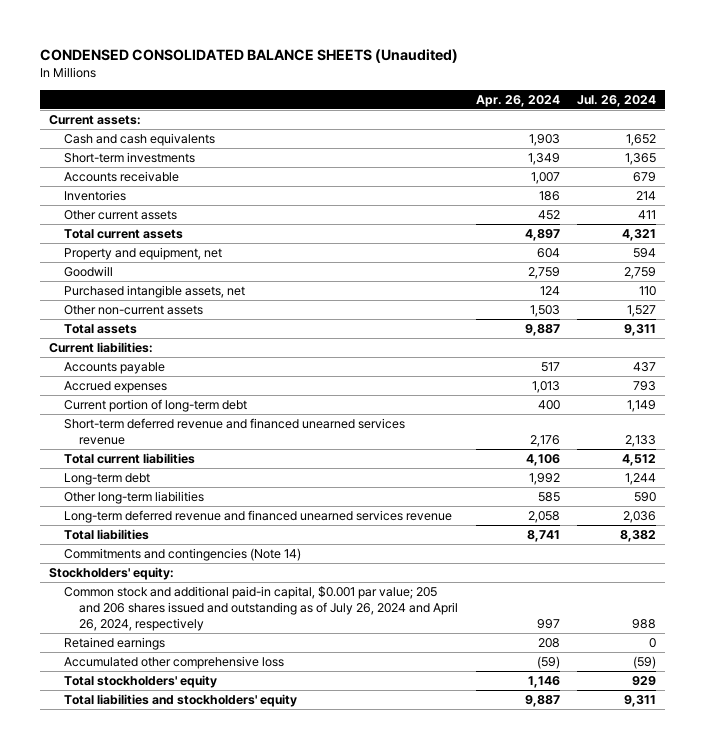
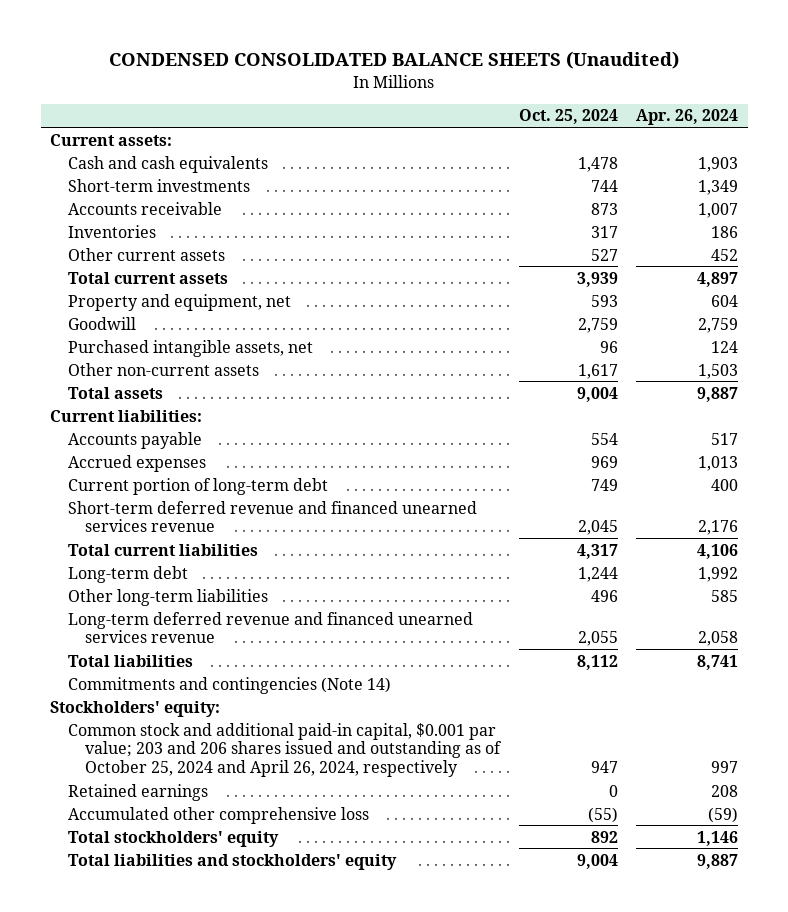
- | Apr. 26, 2024 | Jul. 26, 2024
+ | Oct. 25, 2024 | Apr. 26, 2024
- Common stock and additional paid-in capital, $0.001 par value; 205 and 206 shares issued and outstanding as of July 26, 2024 and April 26, 2024, respectively | 997 | 988
+ Common stock and additional paid-in capital, $0.001 par value; 203 and 206 shares issued and outstanding as of October 25, 2024 and April 26, 2024, respectively | 947 | 997

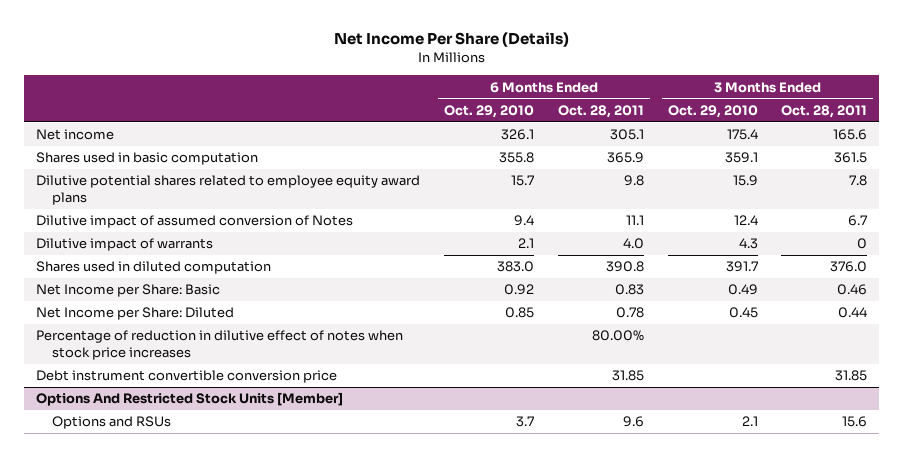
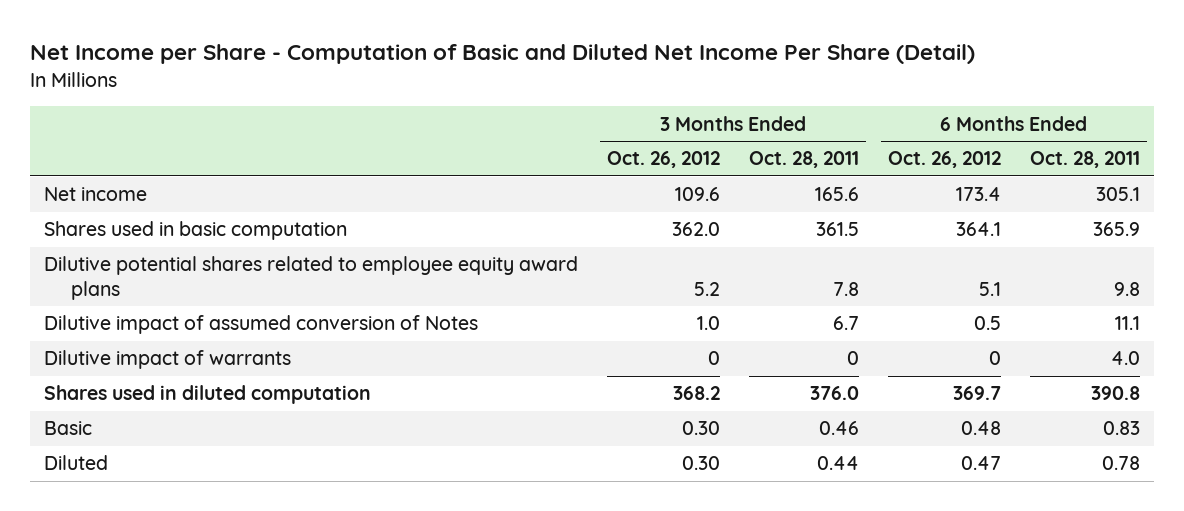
- Net Income Per Share (Details)
+ Net Income per Share - Computation of Basic and Diluted Net Income Per Share (Detail)
- | 6 Months Ended Oct. 29, 2010 | 6 Months Ended Oct. 28, 2011 | 3 Months Ended Oct. 29, 2010 | 3 Months Ended Oct. 28, 2011
+ | 3 Months Ended Oct. 26, 2012 | 3 Months Ended Oct. 28, 2011 | 6 Months Ended Oct. 26, 2012 | 6 Months Ended Oct. 28, 2011
- Net Income per Share: Basic | 0.92 | 0.83 | 0.49 | 0.46
- Net Income per Share: Diluted | 0.85 | 0.78 | 0.45 | 0.44
- Percentage of reduction in dilutive effect of notes when stock price increases | | 80.00% | |
- Debt instrument convertible conversion price | | 31.85 | | 31.85
- Options And Restricted Stock Units [Member]
- Options and RSUs | 3.7 | 9.6 | 2.1 | 15.6
+ Basic | 0.30 | 0.46 | 0.48 | 0.83
+ Diluted | 0.30 | 0.44 | 0.47 | 0.78

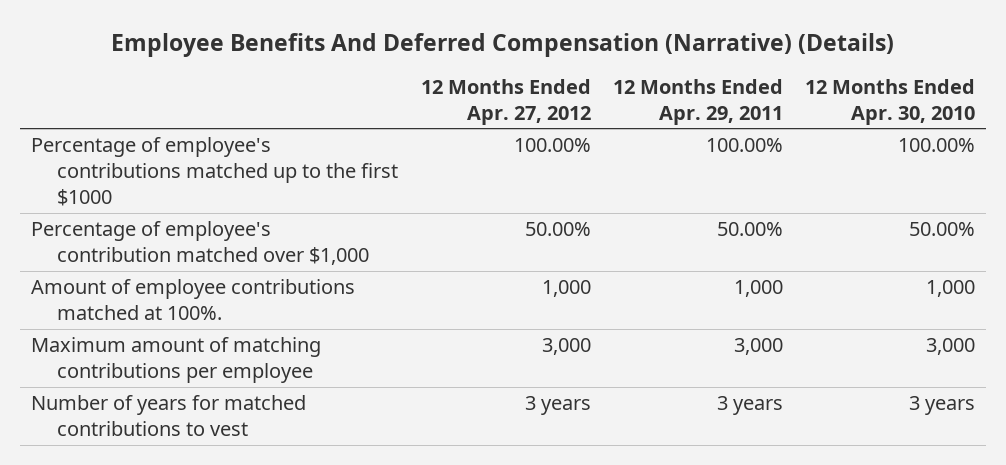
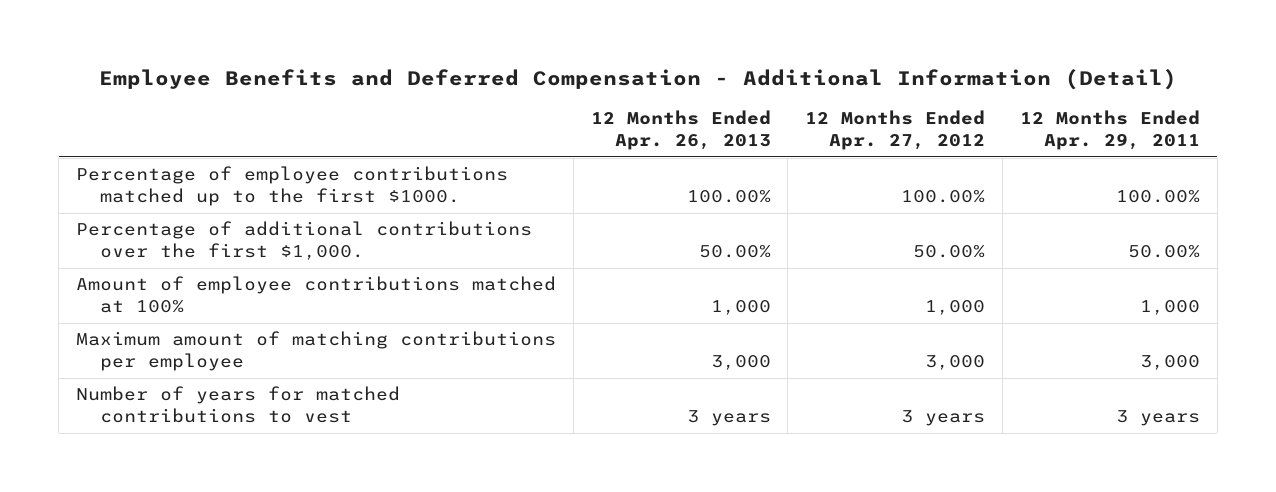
- Employee Benefits And Deferred Compensation (Narrative) (Details)
+ Employee Benefits and Deferred Compensation - Additional Information (Detail)
- | 12 Months Ended Apr. 27, 2012 | 12 Months Ended Apr. 29, 2011 | 12 Months Ended Apr. 30, 2010
+ | 12 Months Ended Apr. 26, 2013 | 12 Months Ended Apr. 27, 2012 | 12 Months Ended Apr. 29, 2011
- Percentage of employee's contributions matched up to the first $1000 | 100.00% | 100.00% | 100.00%
- Percentage of employee's contribution matched over $1,000 | 50.00% | 50.00% | 50.00%
- Amount of employee contributions matched at 100%. | 1,000 | 1,000 | 1,000
+ Percentage of employee contributions matched up to the first $1000. | 100.00% | 100.00% | 100.00%
+ Percentage of additional contributions over the first $1,000. | 50.00% | 50.00% | 50.00%
+ Amount of employee contributions matched at 100% | 1,000 | 1,000 | 1,000

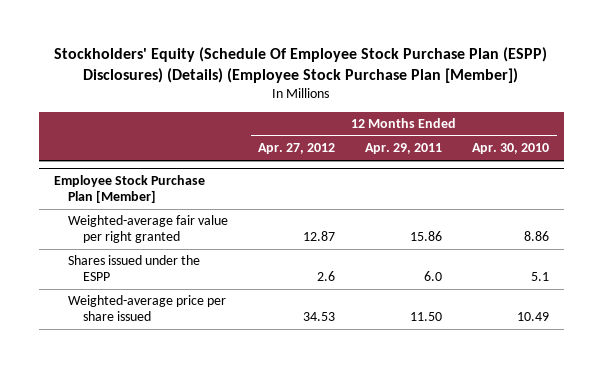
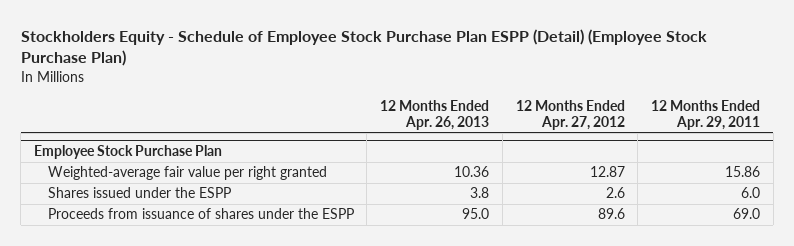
- Stockholders' Equity (Schedule Of Employee Stock Purchase Plan (ESPP) Disclosures) (Details) (Employee Stock Purchase Plan [Member])
+ Stockholders Equity - Schedule of Employee Stock Purchase Plan ESPP (Detail) (Employee Stock Purchase Plan)
- | 12 Months Ended Apr. 27, 2012 | 12 Months Ended Apr. 29, 2011 | 12 Months Ended Apr. 30, 2010
+ | 12 Months Ended Apr. 26, 2013 | 12 Months Ended Apr. 27, 2012 | 12 Months Ended Apr. 29, 2011
- Employee Stock Purchase Plan [Member]
+ Employee Stock Purchase Plan
- Weighted-average price per share issued | 34.53 | 11.50 | 10.49
+ Proceeds from issuance of shares under the ESPP | 95.0 | 89.6 | 69.0

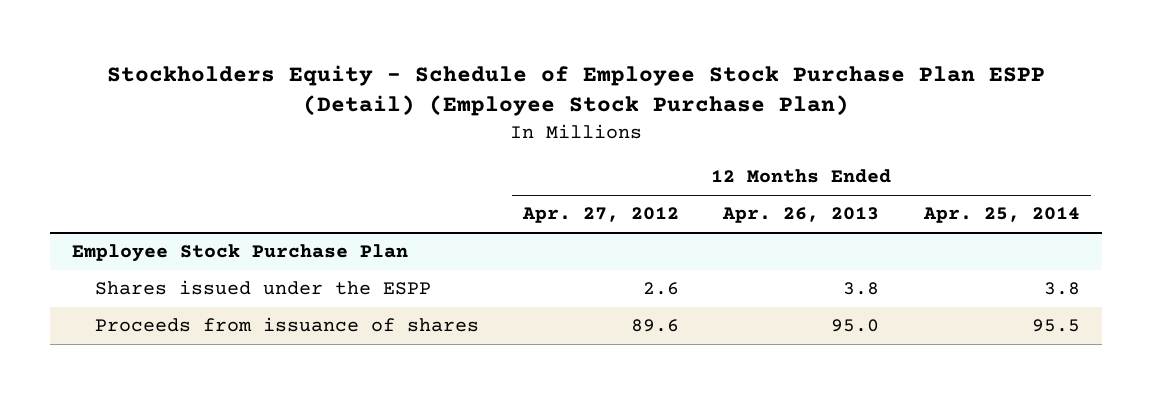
- | 12 Months Ended Apr. 26, 2013 | 12 Months Ended Apr. 27, 2012 | 12 Months Ended Apr. 29, 2011
+ | 12 Months Ended Apr. 27, 2012 | 12 Months Ended Apr. 26, 2013 | 12 Months Ended Apr. 25, 2014
@ Employee Stock Purchase Plan
- Weighted-average fair value per right granted | 10.36 | 12.87 | 15.86
- Proceeds from issuance of shares under the ESPP | 95.0 | 89.6 | 69.0
+ Proceeds from issuance of shares | 89.6 | 95.0 | 95.5

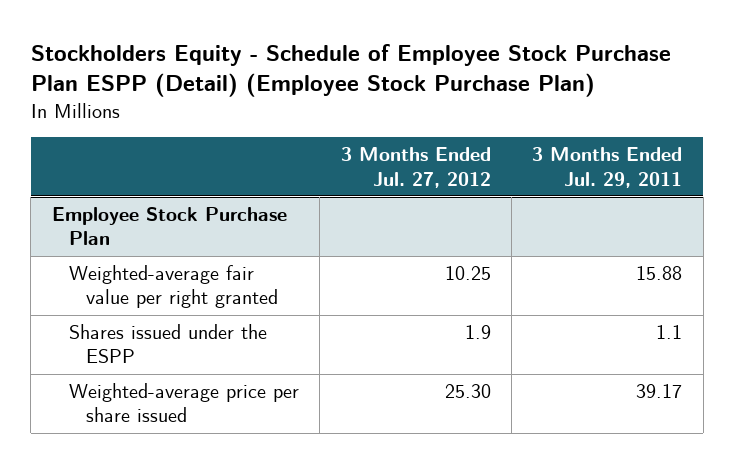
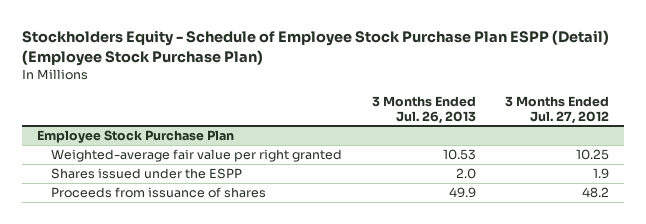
- | 3 Months Ended Jul. 27, 2012 | 3 Months Ended Jul. 29, 2011
+ | 3 Months Ended Jul. 26, 2013 | 3 Months Ended Jul. 27, 2012
@ Employee Stock Purchase Plan
- Weighted-average price per share issued | 25.30 | 39.17
+ Proceeds from issuance of shares | 49.9 | 48.2

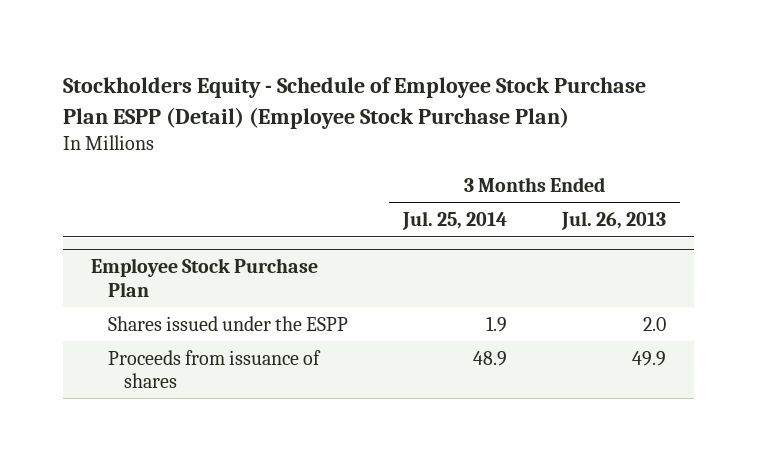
- | 3 Months Ended Jul. 26, 2013 | 3 Months Ended Jul. 27, 2012
+ | 3 Months Ended Jul. 25, 2014 | 3 Months Ended Jul. 26, 2013
@ Employee Stock Purchase Plan
- Weighted-average fair value per right granted | 10.53 | 10.25

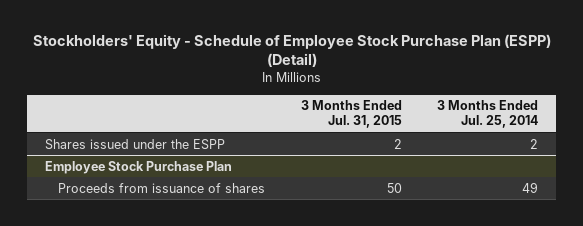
- Stockholders Equity - Schedule of Employee Stock Purchase Plan ESPP (Detail) (Employee Stock Purchase Plan)
+ Stockholders' Equity - Schedule of Employee Stock Purchase Plan (ESPP) (Detail)
- | 3 Months Ended Jul. 25, 2014 | 3 Months Ended Jul. 26, 2013
+ | 3 Months Ended Jul. 31, 2015 | 3 Months Ended Jul. 25, 2014
+ Shares issued under the ESPP | 2 | 2
@ Employee Stock Purchase Plan
- Shares issued under the ESPP | 1.9 | 2.0
- Proceeds from issuance of shares | 48.9 | 49.9
+ Proceeds from issuance of shares | 50 | 49

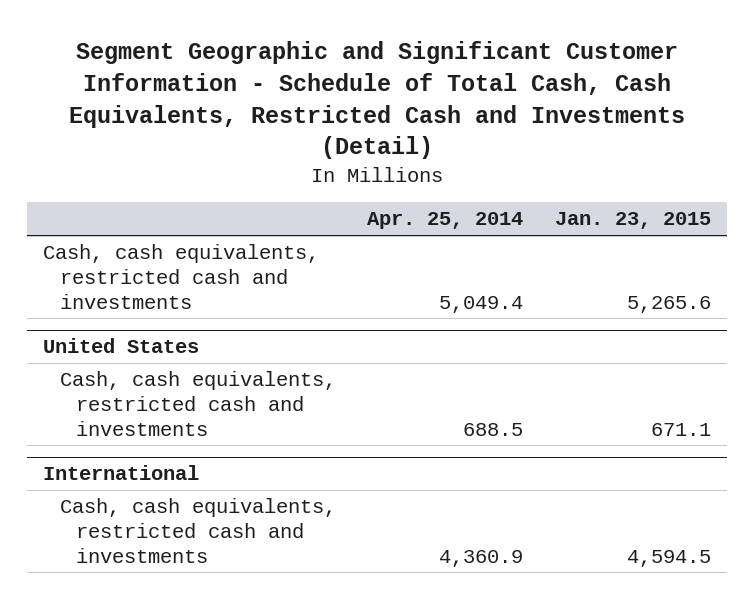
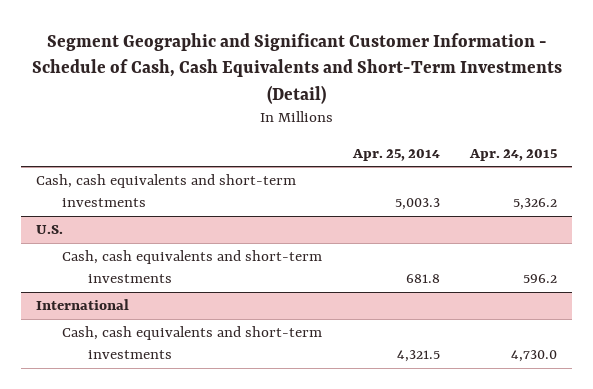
- Segment Geographic and Significant Customer Information - Schedule of Total Cash, Cash Equivalents, Restricted Cash and Investments (Detail)
+ Segment Geographic and Significant Customer Information - Schedule of Cash, Cash Equivalents and Short-Term Investments (Detail)
- | Apr. 25, 2014 | Jan. 23, 2015
+ | Apr. 25, 2014 | Apr. 24, 2015
- Cash, cash equivalents, restricted cash and investments | 5,049.4 | 5,265.6
- United States
- Cash, cash equivalents, restricted cash and investments | 688.5 | 671.1
+ Cash, cash equivalents and short-term investments | 5,003.3 | 5,326.2
+ U.S.
+ Cash, cash equivalents and short-term investments | 681.8 | 596.2
@ International
- Cash, cash equivalents, restricted cash and investments | 4,360.9 | 4,594.5
+ Cash, cash equivalents and short-term investments | 4,321.5 | 4,730.0

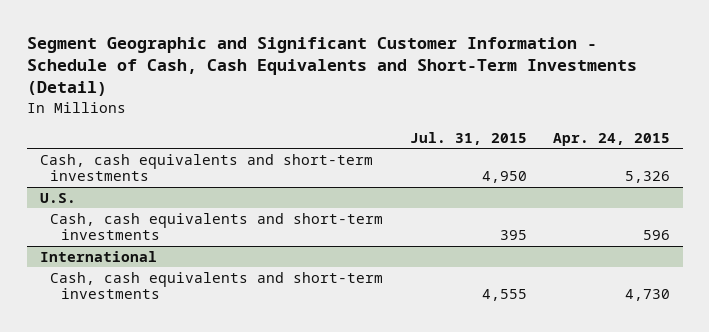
- | Apr. 25, 2014 | Apr. 24, 2015
+ | Jul. 31, 2015 | Apr. 24, 2015
- Cash, cash equivalents and short-term investments | 5,003.3 | 5,326.2
+ Cash, cash equivalents and short-term investments | 4,950 | 5,326
@ U.S.
- Cash, cash equivalents and short-term investments | 681.8 | 596.2
+ Cash, cash equivalents and short-term investments | 395 | 596
@ International
- Cash, cash equivalents and short-term investments | 4,321.5 | 4,730.0
+ Cash, cash equivalents and short-term investments | 4,555 | 4,730

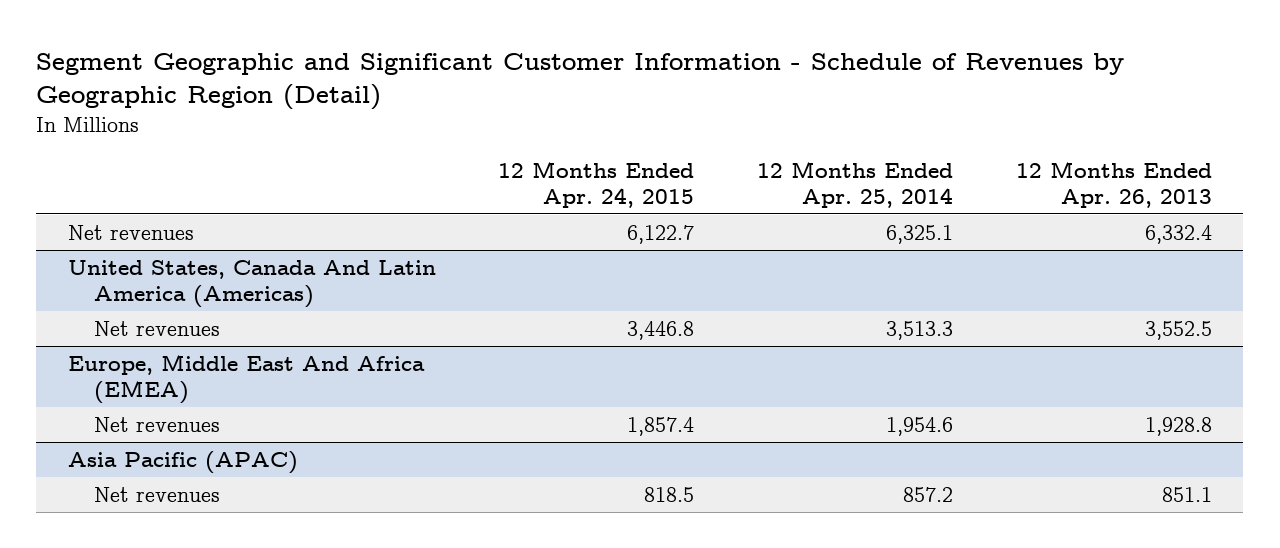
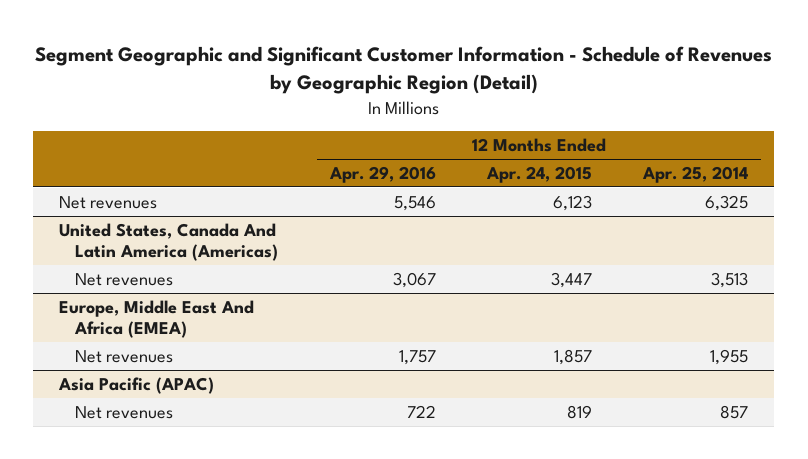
- | 12 Months Ended Apr. 24, 2015 | 12 Months Ended Apr. 25, 2014 | 12 Months Ended Apr. 26, 2013
+ | 12 Months Ended Apr. 29, 2016 | 12 Months Ended Apr. 24, 2015 | 12 Months Ended Apr. 25, 2014
- Net revenues | 6,122.7 | 6,325.1 | 6,332.4
+ Net revenues | 5,546 | 6,123 | 6,325
@ United States, Canada And Latin America (Americas)
- Net revenues | 3,446.8 | 3,513.3 | 3,552.5
+ Net revenues | 3,067 | 3,447 | 3,513
@ Europe, Middle East And Africa (EMEA)
- Net revenues | 1,857.4 | 1,954.6 | 1,928.8
+ Net revenues | 1,757 | 1,857 | 1,955
@ Asia Pacific (APAC)
- Net revenues | 818.5 | 857.2 | 851.1
+ Net revenues | 722 | 819 | 857

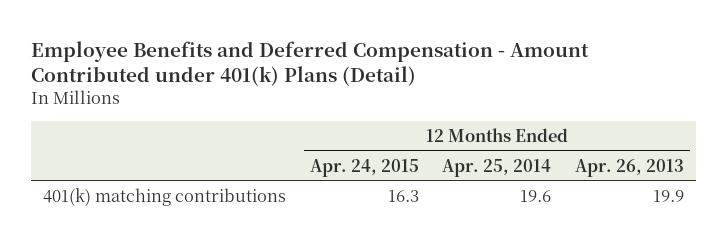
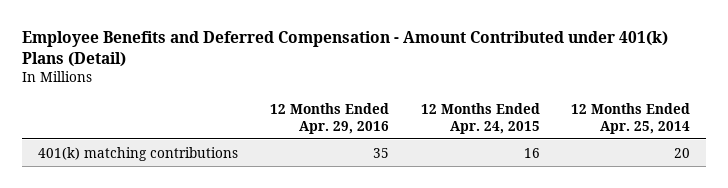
- | 12 Months Ended Apr. 24, 2015 | 12 Months Ended Apr. 25, 2014 | 12 Months Ended Apr. 26, 2013
+ | 12 Months Ended Apr. 29, 2016 | 12 Months Ended Apr. 24, 2015 | 12 Months Ended Apr. 25, 2014
- 401(k) matching contributions | 16.3 | 19.6 | 19.9
+ 401(k) matching contributions | 35 | 16 | 20

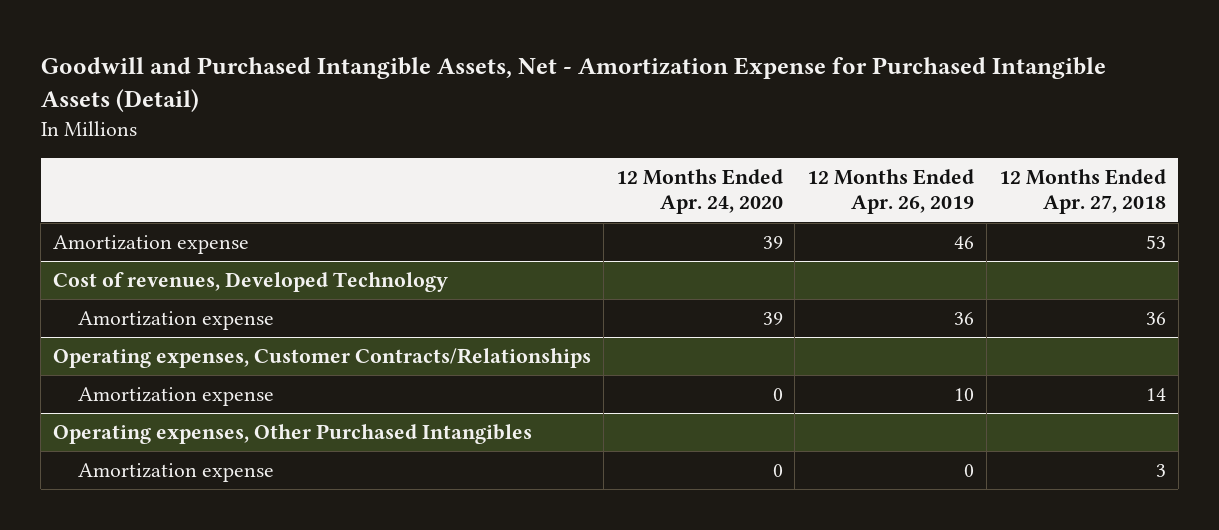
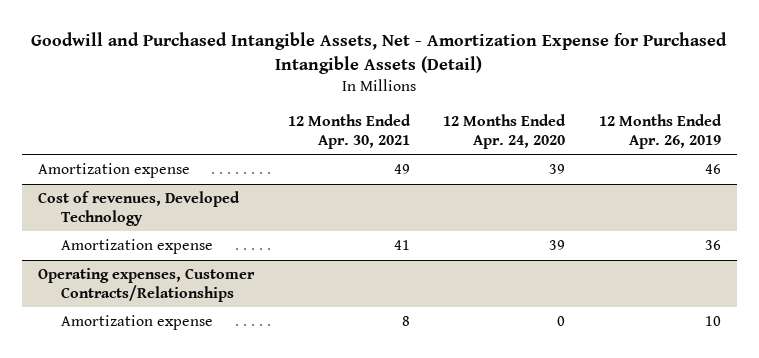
- | 12 Months Ended Apr. 24, 2020 | 12 Months Ended Apr. 26, 2019 | 12 Months Ended Apr. 27, 2018
+ | 12 Months Ended Apr. 30, 2021 | 12 Months Ended Apr. 24, 2020 | 12 Months Ended Apr. 26, 2019
- Operating expenses, Other Purchased Intangibles
- Amortization expense | 0 | 0 | 3

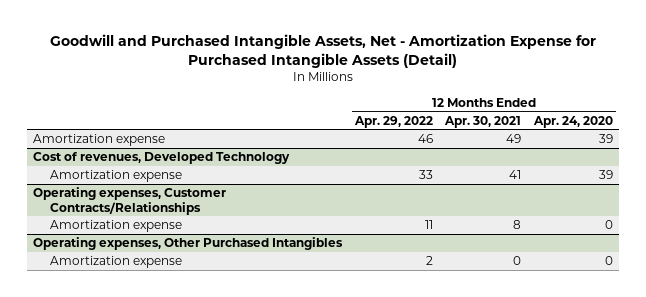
- | 12 Months Ended Apr. 30, 2021 | 12 Months Ended Apr. 24, 2020 | 12 Months Ended Apr. 26, 2019
+ | 12 Months Ended Apr. 29, 2022 | 12 Months Ended Apr. 30, 2021 | 12 Months Ended Apr. 24, 2020
+ Operating expenses, Other Purchased Intangibles
+ Amortization expense | 2 | 0 | 0

